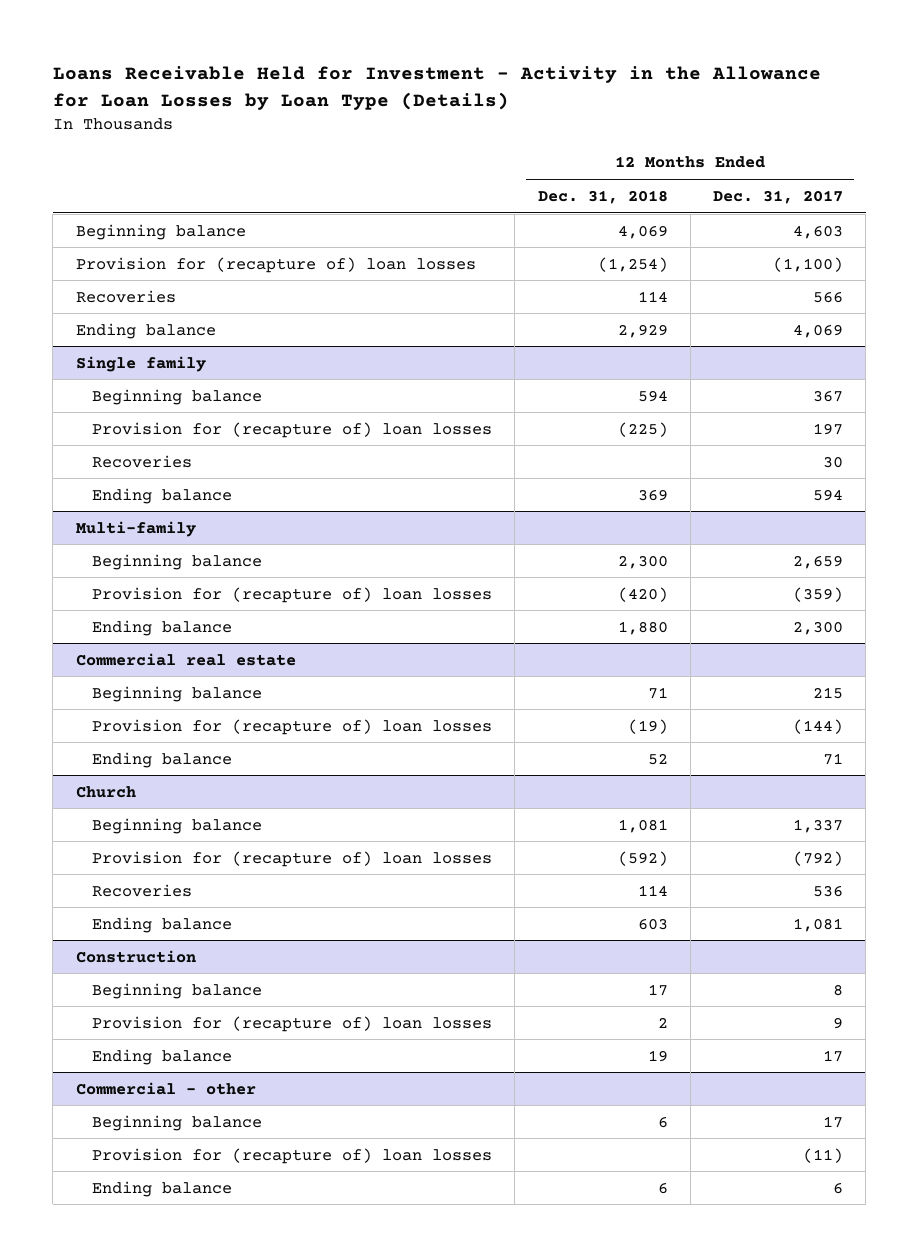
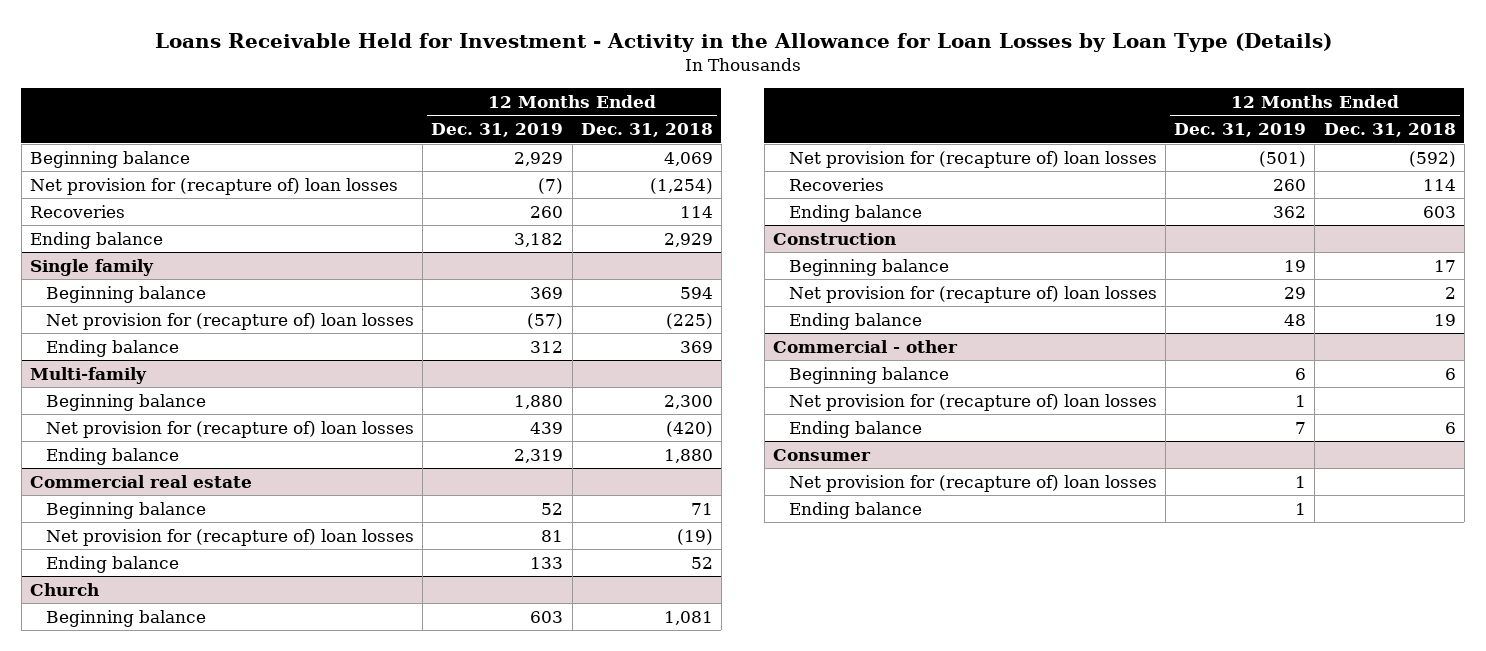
- | 12 Months Ended Dec. 31, 2018 | 12 Months Ended Dec. 31, 2017
+ | 12 Months Ended Dec. 31, 2019 | 12 Months Ended Dec. 31, 2018
- Provision for (recapture of) loan losses | (1,254) | (1,100)
+ Net provision for (recapture of) loan losses | (7) | (1,254)
@ Single family
- Provision for (recapture of) loan losses | (225) | 197
- Recoveries | | 30
+ Net provision for (recapture of) loan losses | (57) | (225)
@ Multi-family
- Provision for (recapture of) loan losses | (420) | (359)
+ Net provision for (recapture of) loan losses | 439 | (420)
@ Commercial real estate
- Provision for (recapture of) loan losses | (19) | (144)
+ Net provision for (recapture of) loan losses | 81 | (19)
@ Church
- Provision for (recapture of) loan losses | (592) | (792)
+ Net provision for (recapture of) loan losses | (501) | (592)
@ Construction
- Provision for (recapture of) loan losses | 2 | 9
+ Net provision for (recapture of) loan losses | 29 | 2
@ Commercial - other
- Provision for (recapture of) loan losses | | (11)
+ Net provision for (recapture of) loan losses | 1 |
+ Consumer
+ Net provision for (recapture of) loan losses | 1 |
+ Ending balance | 1 |

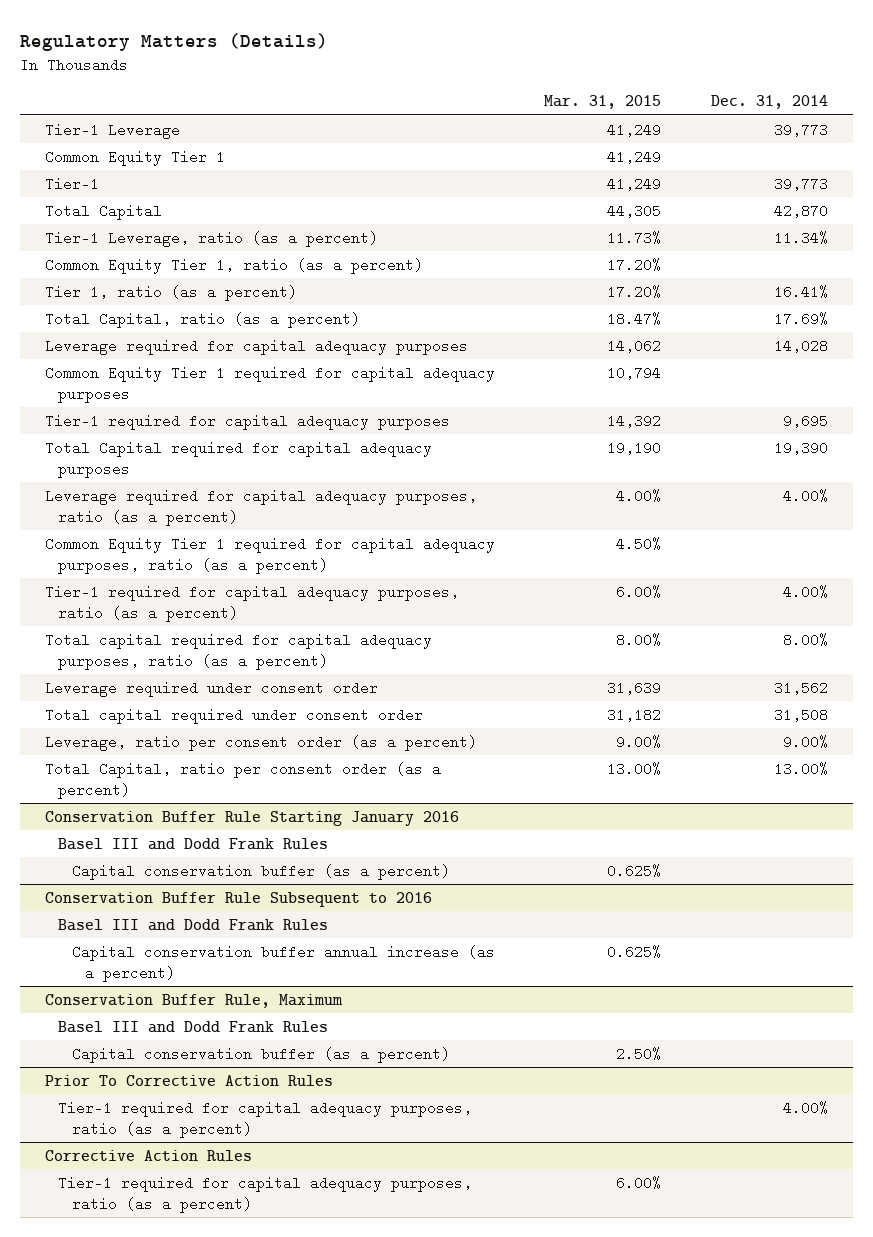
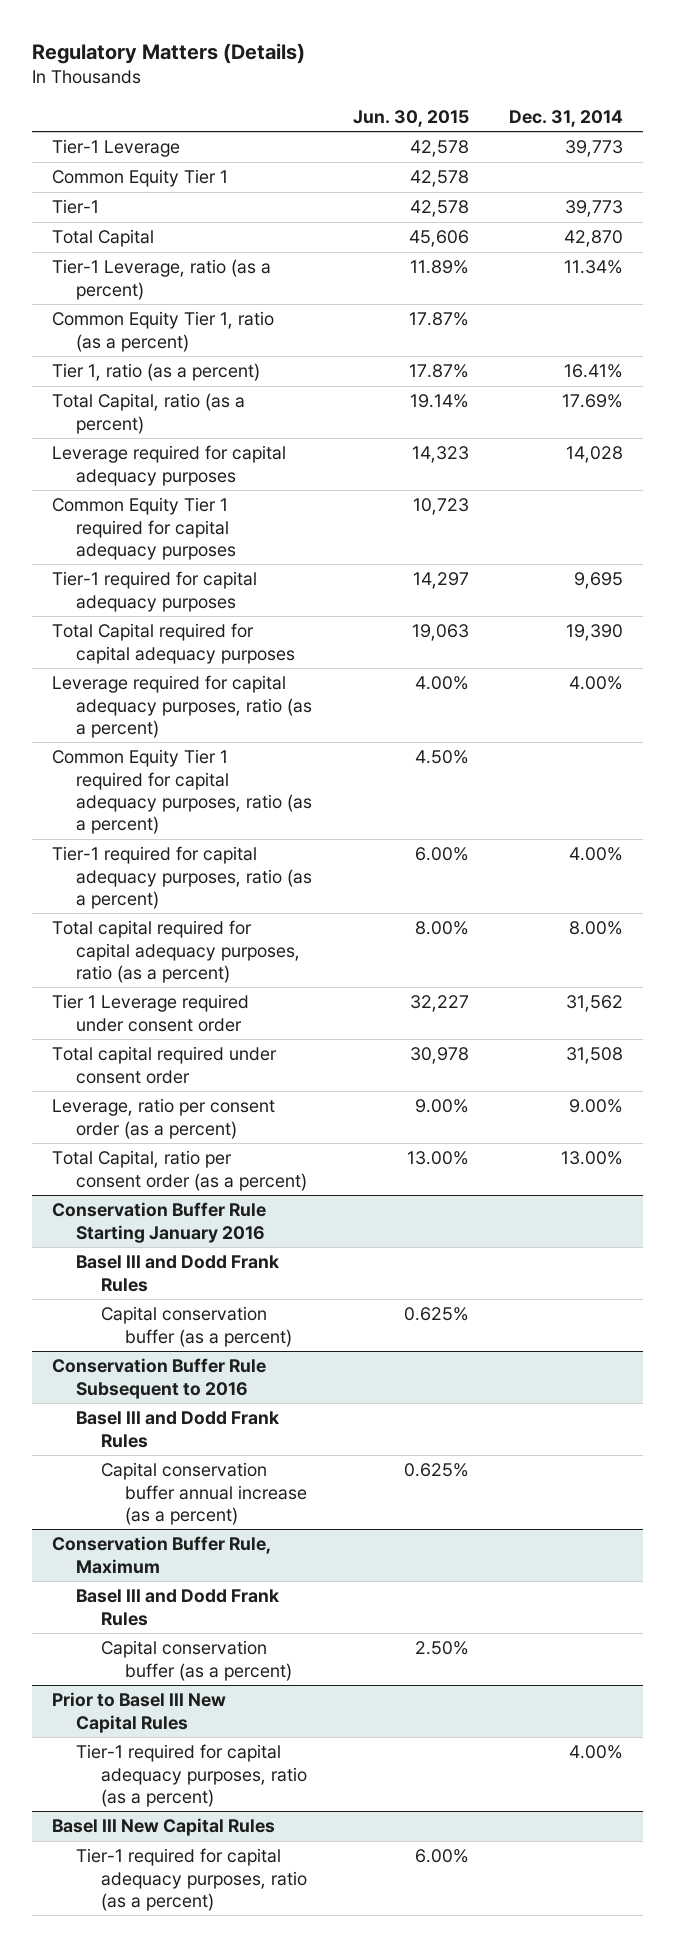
- | Mar. 31, 2015 | Dec. 31, 2014
+ | Jun. 30, 2015 | Dec. 31, 2014
- Leverage required under consent order | 31,639 | 31,562
+ Tier 1 Leverage required under consent order | 32,227 | 31,562
- Prior To Corrective Action Rules
+ Prior to Basel III New Capital Rules
- Corrective Action Rules
+ Basel III New Capital Rules

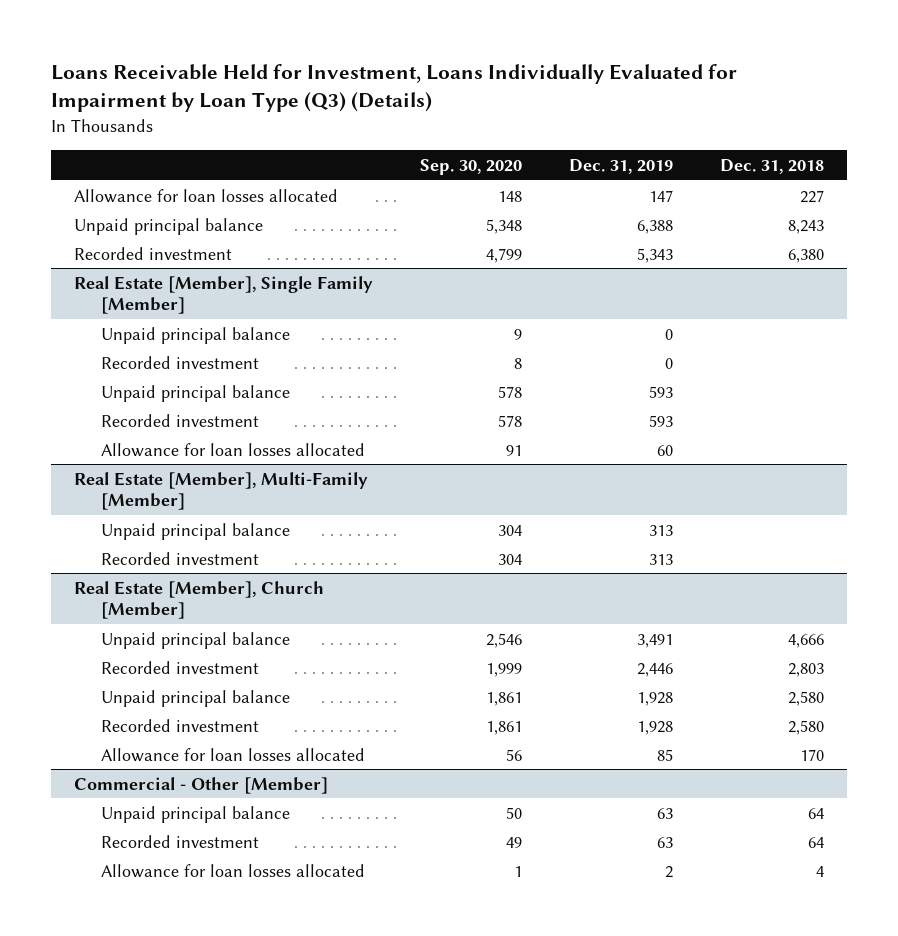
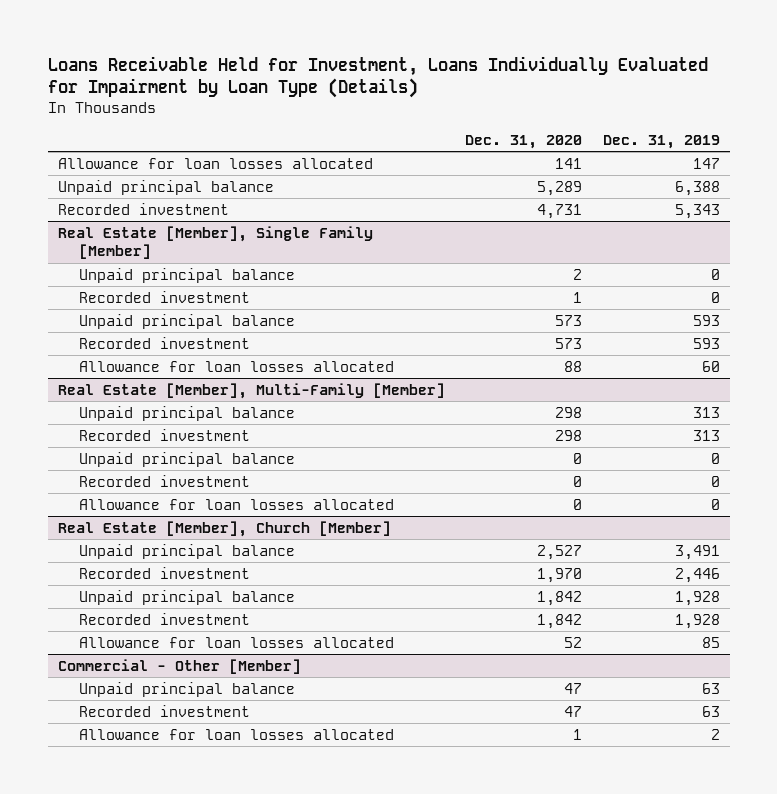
- Loans Receivable Held for Investment, Loans Individually Evaluated for Impairment by Loan Type (Q3) (Details)
+ Loans Receivable Held for Investment, Loans Individually Evaluated for Impairment by Loan Type (Details)
- | Sep. 30, 2020 | Dec. 31, 2019 | Dec. 31, 2018
+ | Dec. 31, 2020 | Dec. 31, 2019
@ Real Estate [Member], Multi-Family [Member]
+ Unpaid principal balance | 0 | 0
+ Recorded investment | 0 | 0
+ Allowance for loan losses allocated | 0 | 0

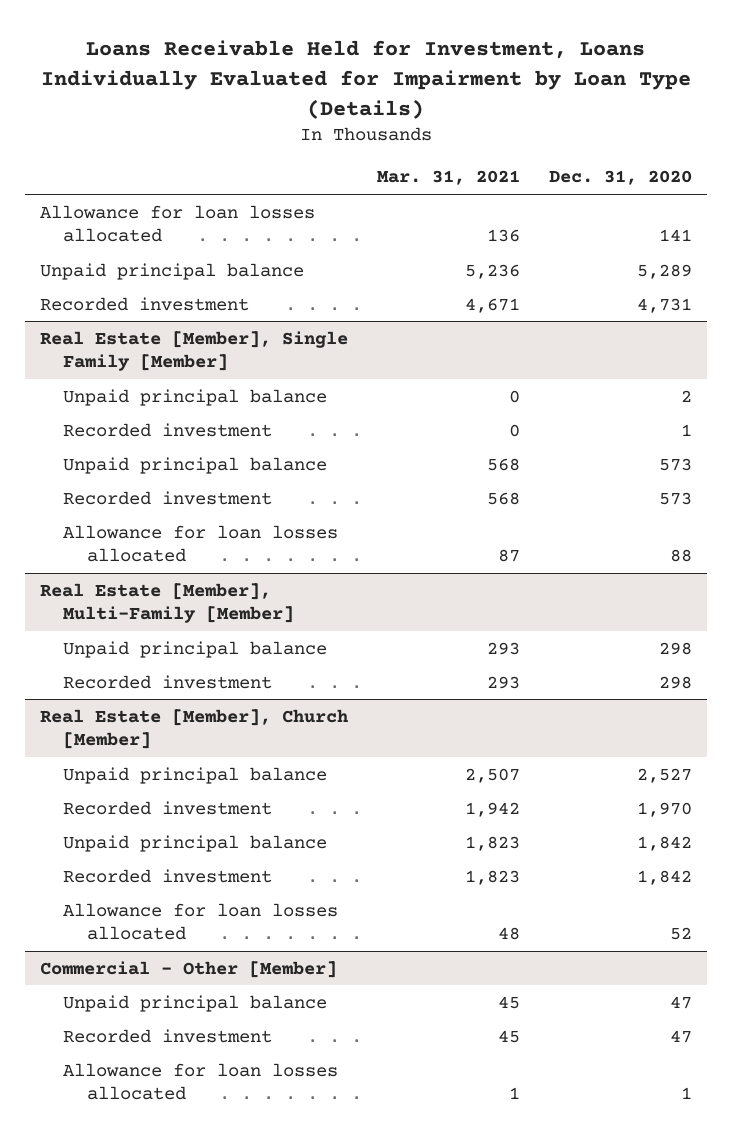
- | Dec. 31, 2020 | Dec. 31, 2019
+ | Mar. 31, 2021 | Dec. 31, 2020
@ Real Estate [Member], Multi-Family [Member]
- Unpaid principal balance | 0 | 0
- Recorded investment | 0 | 0
- Allowance for loan losses allocated | 0 | 0

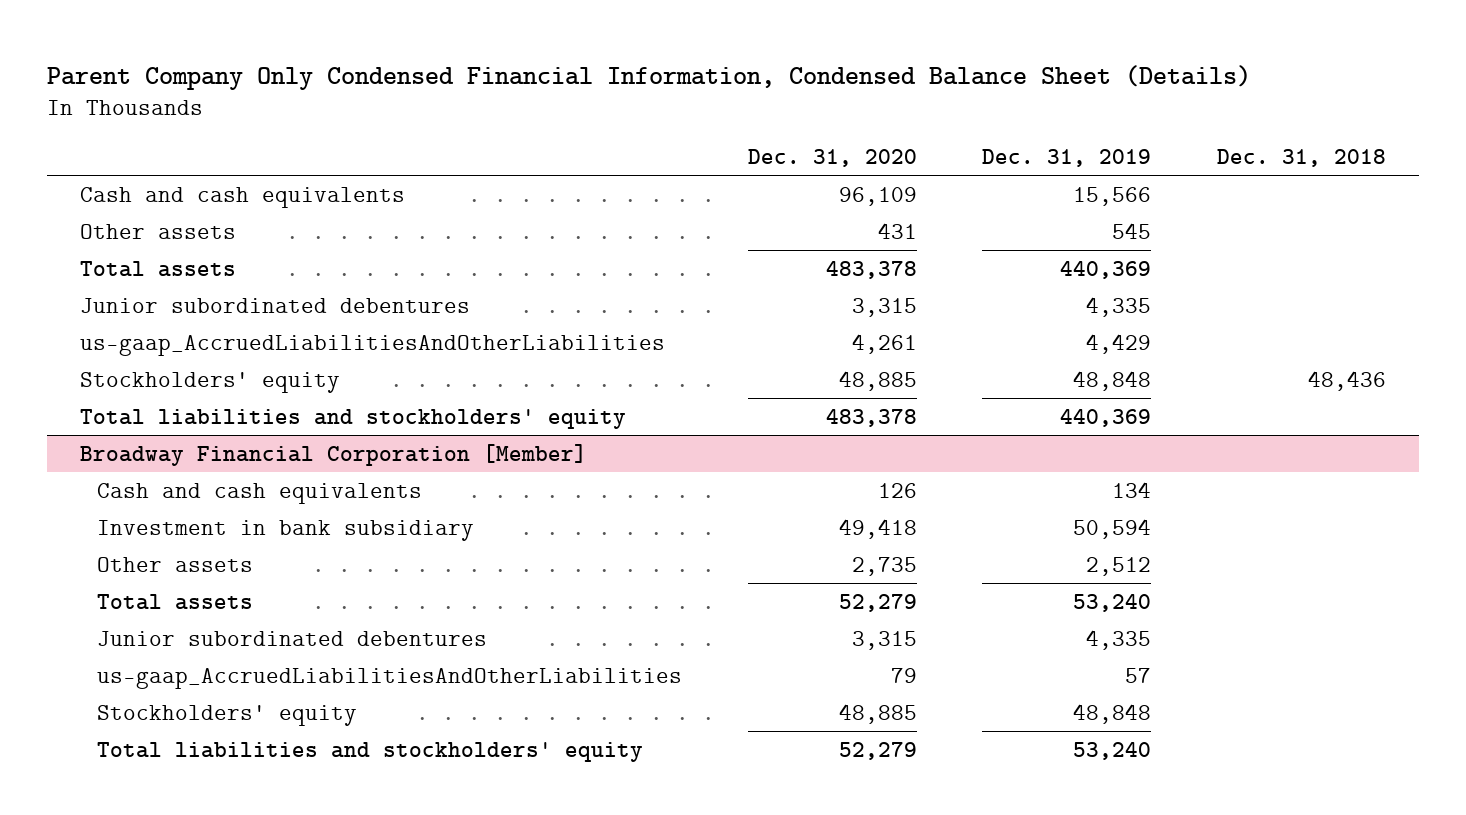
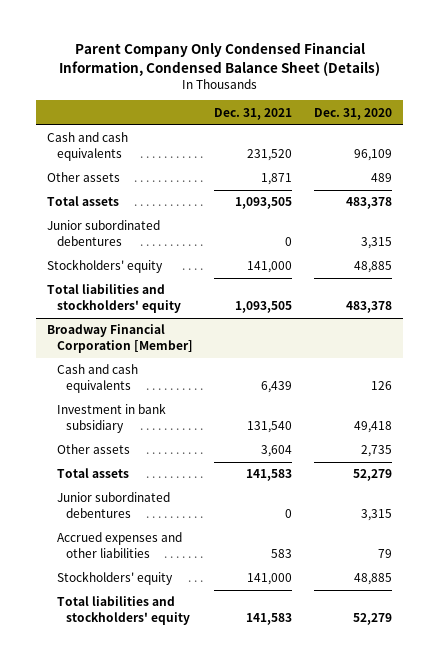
- | Dec. 31, 2020 | Dec. 31, 2019 | Dec. 31, 2018
+ | Dec. 31, 2021 | Dec. 31, 2020
- Other assets | 431 | 545 |
+ Other assets | 1,871 | 489
- us-gaap_AccruedLiabilitiesAndOtherLiabilities | 4,261 | 4,429 |
@ Broadway Financial Corporation [Member]
- us-gaap_AccruedLiabilitiesAndOtherLiabilities | 79 | 57 |
+ Accrued expenses and other liabilities | 583 | 79

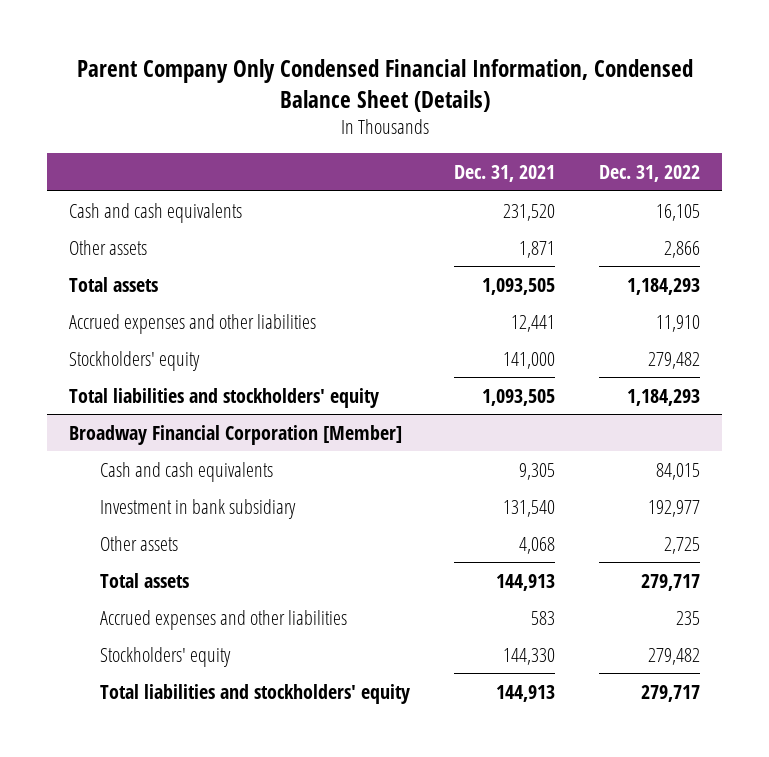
- | Dec. 31, 2021 | Dec. 31, 2020
+ | Dec. 31, 2021 | Dec. 31, 2022
- Junior subordinated debentures | 0 | 3,315
+ Accrued expenses and other liabilities | 12,441 | 11,910
@ Broadway Financial Corporation [Member]
- Cash and cash equivalents | 6,439 | 126
+ Cash and cash equivalents | 9,305 | 84,015
- Other assets | 3,604 | 2,735
- Total assets | 141,583 | 52,279
- Junior subordinated debentures | 0 | 3,315
+ Other assets | 4,068 | 2,725
+ Total assets | 144,913 | 279,717
- Stockholders' equity | 141,000 | 48,885
- Total liabilities and stockholders' equity | 141,583 | 52,279
+ Stockholders' equity | 144,330 | 279,482
+ Total liabilities and stockholders' equity | 144,913 | 279,717

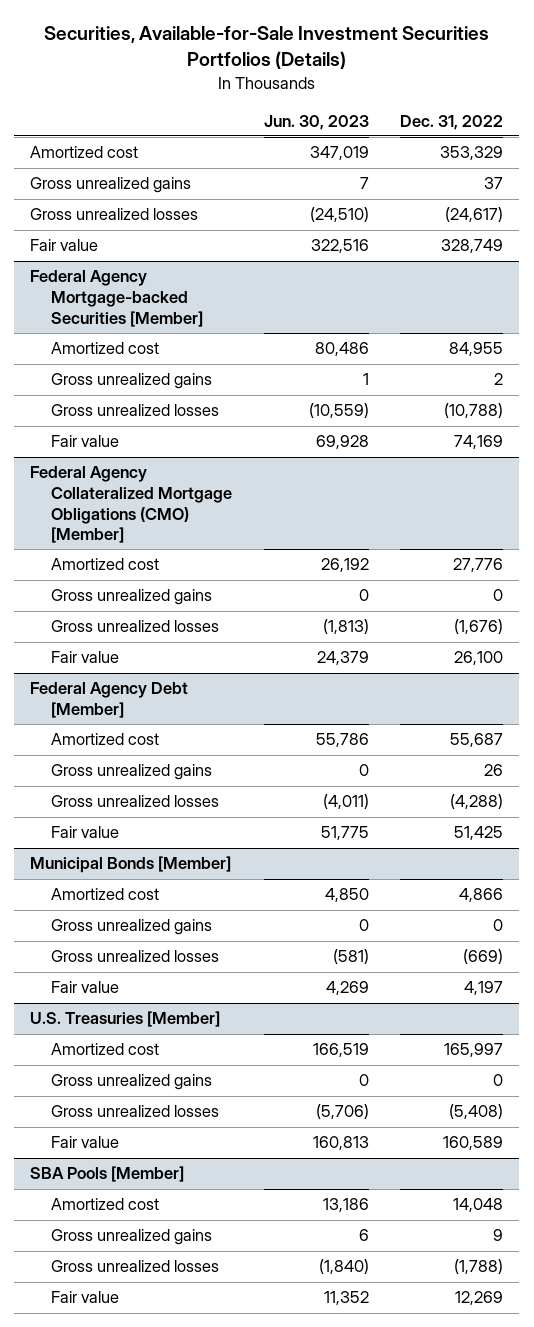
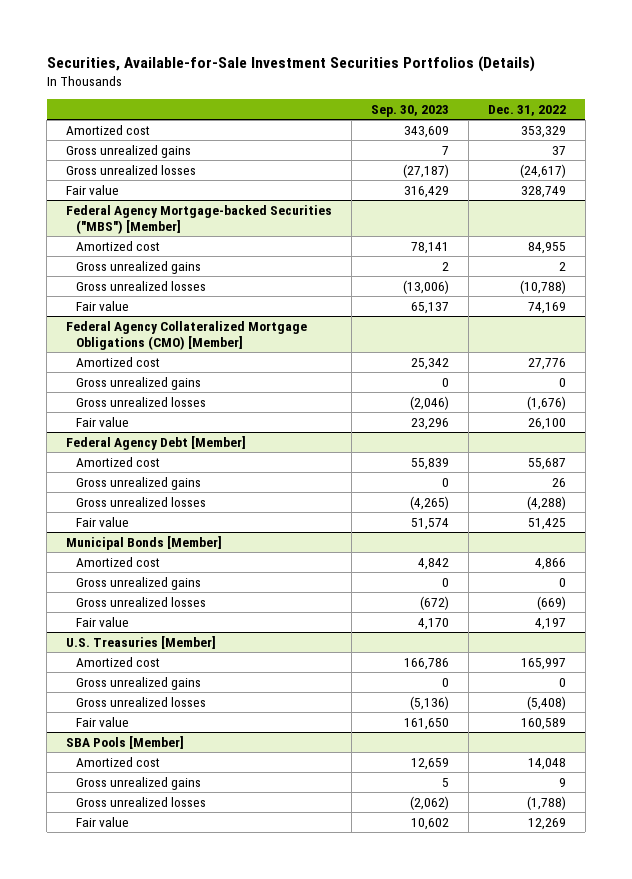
- | Jun. 30, 2023 | Dec. 31, 2022
+ | Sep. 30, 2023 | Dec. 31, 2022
- Federal Agency Mortgage-backed Securities [Member]
+ Federal Agency Mortgage-backed Securities ("MBS") [Member]

